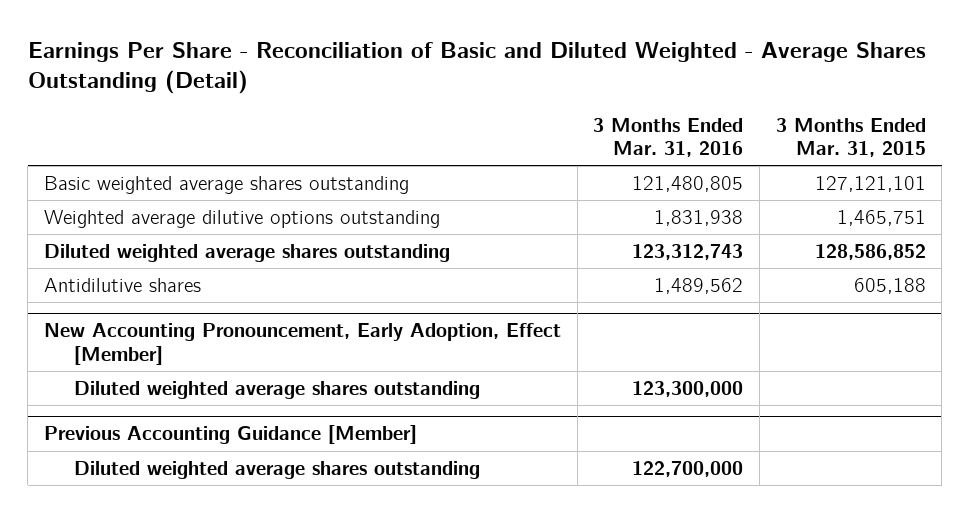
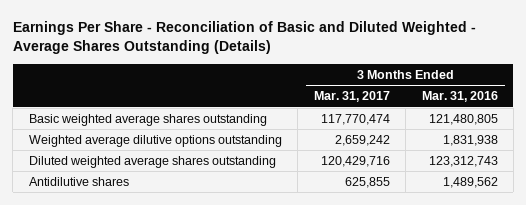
- Earnings Per Share - Reconciliation of Basic and Diluted Weighted - Average Shares Outstanding (Detail)
+ Earnings Per Share - Reconciliation of Basic and Diluted Weighted - Average Shares Outstanding (Details)
- | 3 Months Ended Mar. 31, 2016 | 3 Months Ended Mar. 31, 2015
+ | 3 Months Ended Mar. 31, 2017 | 3 Months Ended Mar. 31, 2016
- New Accounting Pronouncement, Early Adoption, Effect [Member]
- Diluted weighted average shares outstanding | 123,300,000 |
- Previous Accounting Guidance [Member]
- Diluted weighted average shares outstanding | 122,700,000 |

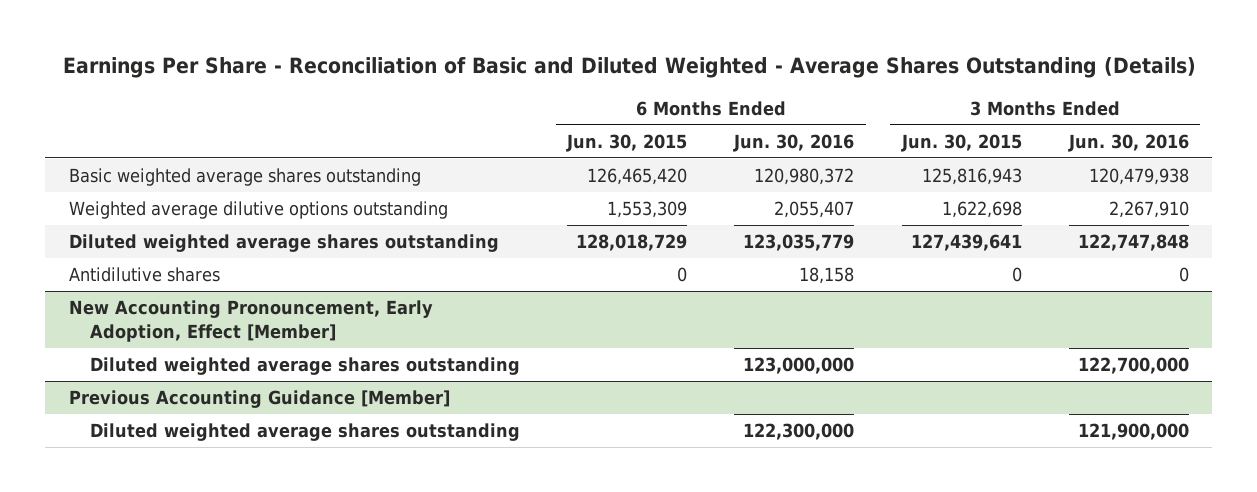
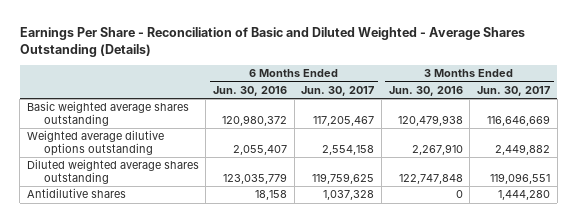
- | 6 Months Ended Jun. 30, 2015 | 6 Months Ended Jun. 30, 2016 | 3 Months Ended Jun. 30, 2015 | 3 Months Ended Jun. 30, 2016
+ | 6 Months Ended Jun. 30, 2016 | 6 Months Ended Jun. 30, 2017 | 3 Months Ended Jun. 30, 2016 | 3 Months Ended Jun. 30, 2017
- New Accounting Pronouncement, Early Adoption, Effect [Member]
- Diluted weighted average shares outstanding | | 123,000,000 | | 122,700,000
- Previous Accounting Guidance [Member]
- Diluted weighted average shares outstanding | | 122,300,000 | | 121,900,000

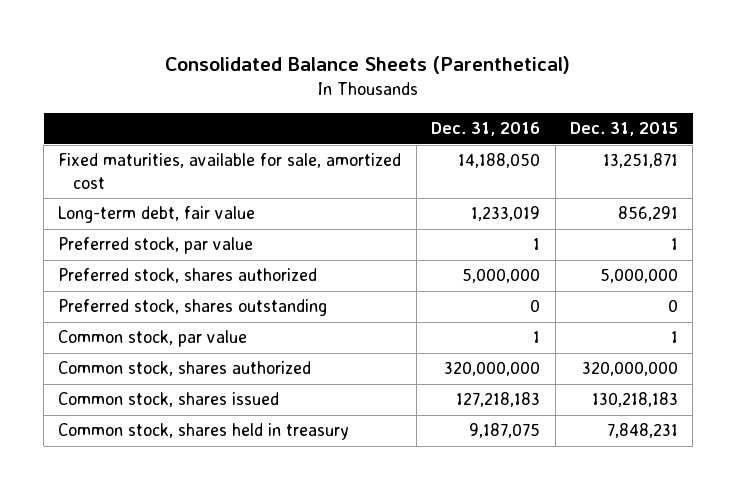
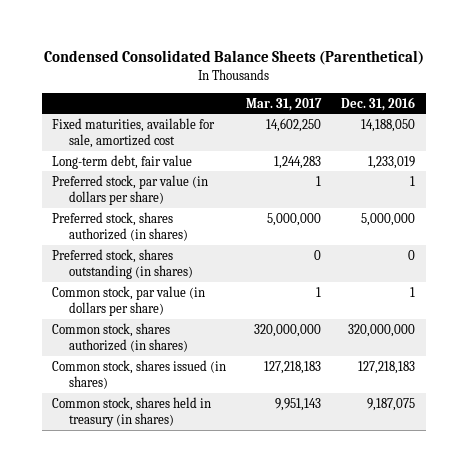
- Consolidated Balance Sheets (Parenthetical)
+ Condensed Consolidated Balance Sheets (Parenthetical)
- | Dec. 31, 2016 | Dec. 31, 2015
+ | Mar. 31, 2017 | Dec. 31, 2016
- Preferred stock, par value | 1 | 1
- Preferred stock, shares authorized | 5,000,000 | 5,000,000
- Preferred stock, shares outstanding | 0 | 0
- Common stock, par value | 1 | 1
- Common stock, shares authorized | 320,000,000 | 320,000,000
- Common stock, shares issued | 127,218,183 | 130,218,183
- Common stock, shares held in treasury | 9,187,075 | 7,848,231
+ Preferred stock, par value (in dollars per share) | 1 | 1
+ Preferred stock, shares authorized (in shares) | 5,000,000 | 5,000,000
+ Preferred stock, shares outstanding (in shares) | 0 | 0
+ Common stock, par value (in dollars per share) | 1 | 1
+ Common stock, shares authorized (in shares) | 320,000,000 | 320,000,000
+ Common stock, shares issued (in shares) | 127,218,183 | 127,218,183
+ Common stock, shares held in treasury (in shares) | 9,951,143 | 9,187,075

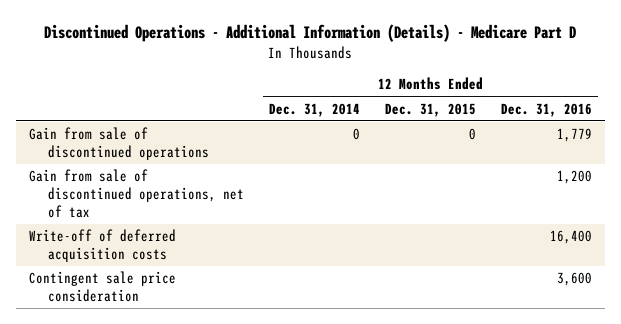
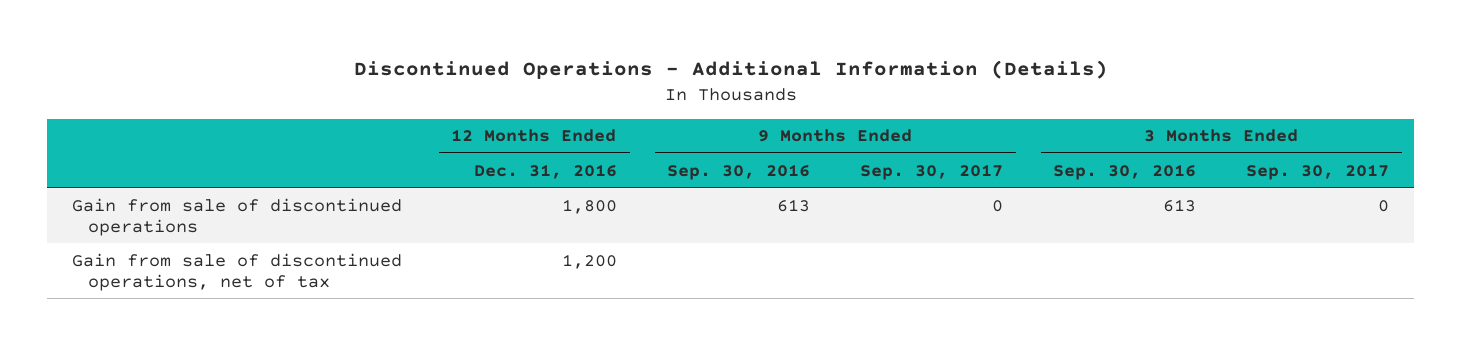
- Discontinued Operations - Additional Information (Details) - Medicare Part D
+ Discontinued Operations - Additional Information (Details)
- | 12 Months Ended Dec. 31, 2014 | 12 Months Ended Dec. 31, 2015 | 12 Months Ended Dec. 31, 2016
+ | 12 Months Ended Dec. 31, 2016 | 9 Months Ended Sep. 30, 2016 | 9 Months Ended Sep. 30, 2017 | 3 Months Ended Sep. 30, 2016 | 3 Months Ended Sep. 30, 2017
- Gain from sale of discontinued operations | 0 | 0 | 1,779
+ Gain from sale of discontinued operations | 1,800 | 613 | 0 | 613 | 0
- Write-off of deferred acquisition costs | | | 16,400
- Contingent sale price consideration | | | 3,600

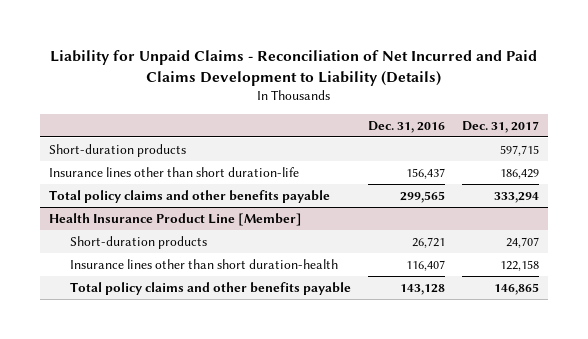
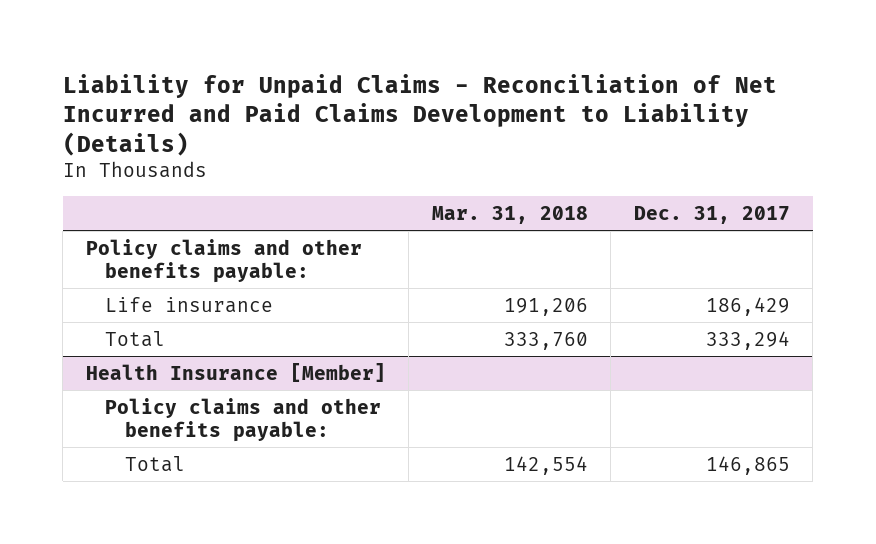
- | Dec. 31, 2016 | Dec. 31, 2017
+ | Mar. 31, 2018 | Dec. 31, 2017
- Short-duration products | | 597,715
- Insurance lines other than short duration-life | 156,437 | 186,429
- Total policy claims and other benefits payable | 299,565 | 333,294
- Health Insurance Product Line [Member]
- Short-duration products | 26,721 | 24,707
- Insurance lines other than short duration-health | 116,407 | 122,158
- Total policy claims and other benefits payable | 143,128 | 146,865
+ Policy claims and other benefits payable:
+ Life insurance | 191,206 | 186,429
+ Total | 333,760 | 333,294
+ Health Insurance [Member]
+ Policy claims and other benefits payable:
+ Total | 142,554 | 146,865

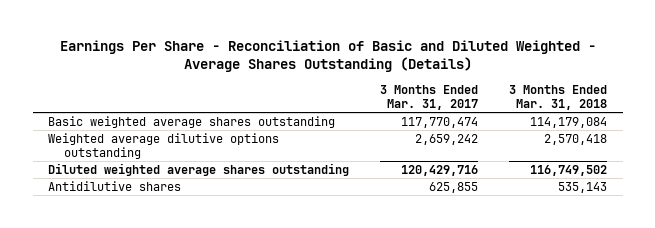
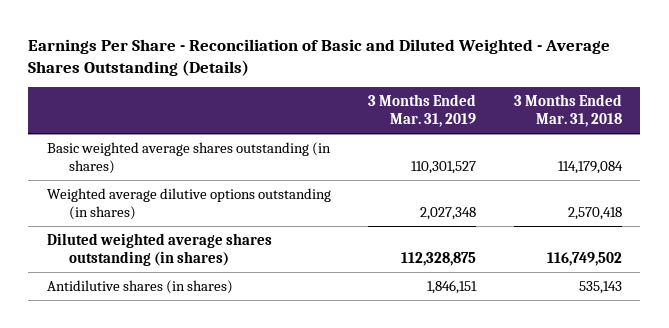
- | 3 Months Ended Mar. 31, 2017 | 3 Months Ended Mar. 31, 2018
+ | 3 Months Ended Mar. 31, 2019 | 3 Months Ended Mar. 31, 2018
- Basic weighted average shares outstanding | 117,770,474 | 114,179,084
- Weighted average dilutive options outstanding | 2,659,242 | 2,570,418
- Diluted weighted average shares outstanding | 120,429,716 | 116,749,502
- Antidilutive shares | 625,855 | 535,143
+ Basic weighted average shares outstanding (in shares) | 110,301,527 | 114,179,084
+ Weighted average dilutive options outstanding (in shares) | 2,027,348 | 2,570,418
+ Diluted weighted average shares outstanding (in shares) | 112,328,875 | 116,749,502
+ Antidilutive shares (in shares) | 1,846,151 | 535,143

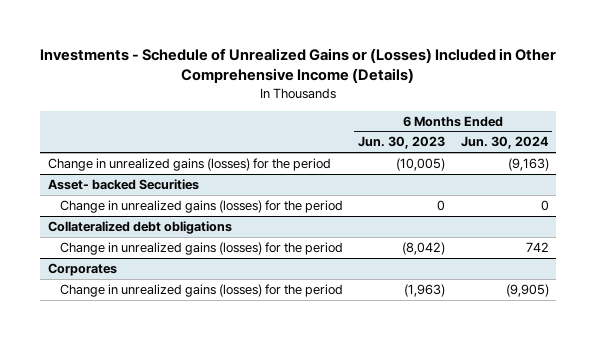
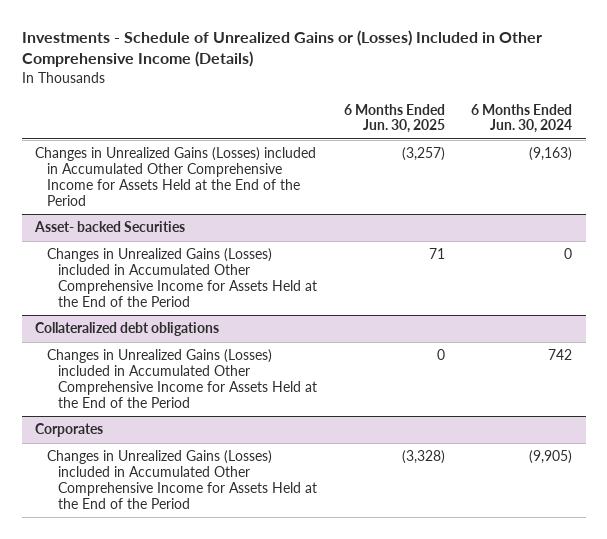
- | 6 Months Ended Jun. 30, 2023 | 6 Months Ended Jun. 30, 2024
+ | 6 Months Ended Jun. 30, 2025 | 6 Months Ended Jun. 30, 2024
- Change in unrealized gains (losses) for the period | (10,005) | (9,163)
+ Changes in Unrealized Gains (Losses) included in Accumulated Other Comprehensive Income for Assets Held at the End of the Period | (3,257) | (9,163)
@ Asset- backed Securities
- Change in unrealized gains (losses) for the period | 0 | 0
+ Changes in Unrealized Gains (Losses) included in Accumulated Other Comprehensive Income for Assets Held at the End of the Period | 71 | 0
@ Collateralized debt obligations
- Change in unrealized gains (losses) for the period | (8,042) | 742
+ Changes in Unrealized Gains (Losses) included in Accumulated Other Comprehensive Income for Assets Held at the End of the Period | 0 | 742
@ Corporates
- Change in unrealized gains (losses) for the period | (1,963) | (9,905)
+ Changes in Unrealized Gains (Losses) included in Accumulated Other Comprehensive Income for Assets Held at the End of the Period | (3,328) | (9,905)

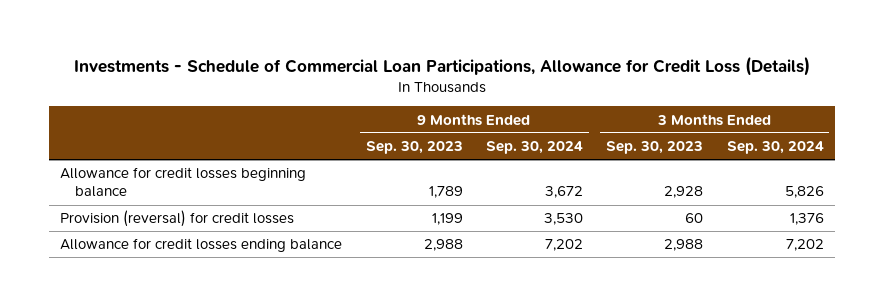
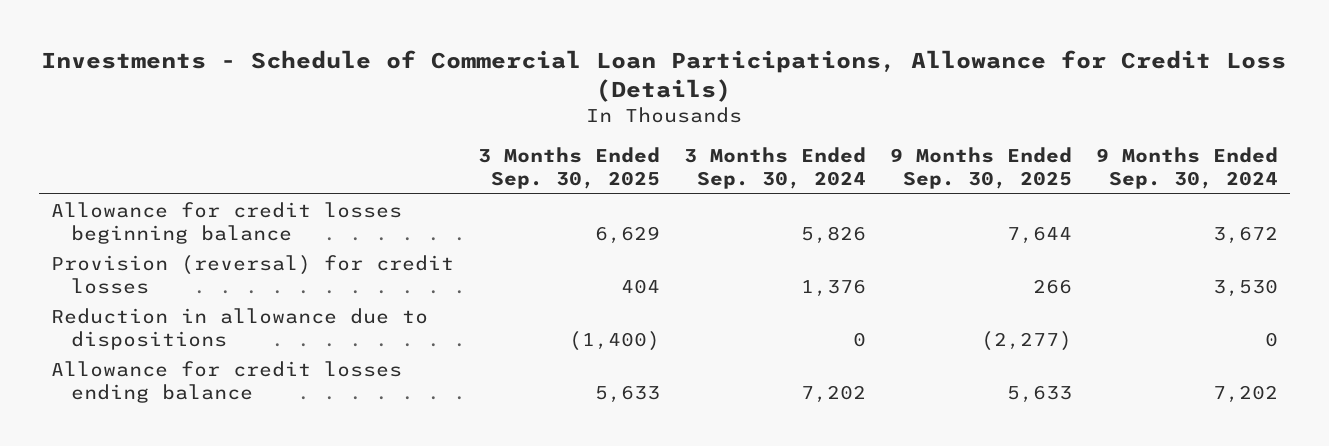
- | 9 Months Ended Sep. 30, 2023 | 9 Months Ended Sep. 30, 2024 | 3 Months Ended Sep. 30, 2023 | 3 Months Ended Sep. 30, 2024
+ | 3 Months Ended Sep. 30, 2025 | 3 Months Ended Sep. 30, 2024 | 9 Months Ended Sep. 30, 2025 | 9 Months Ended Sep. 30, 2024
+ Reduction in allowance due to dispositions | (1,400) | 0 | (2,277) | 0

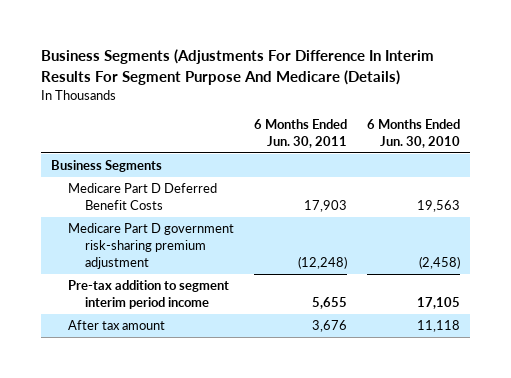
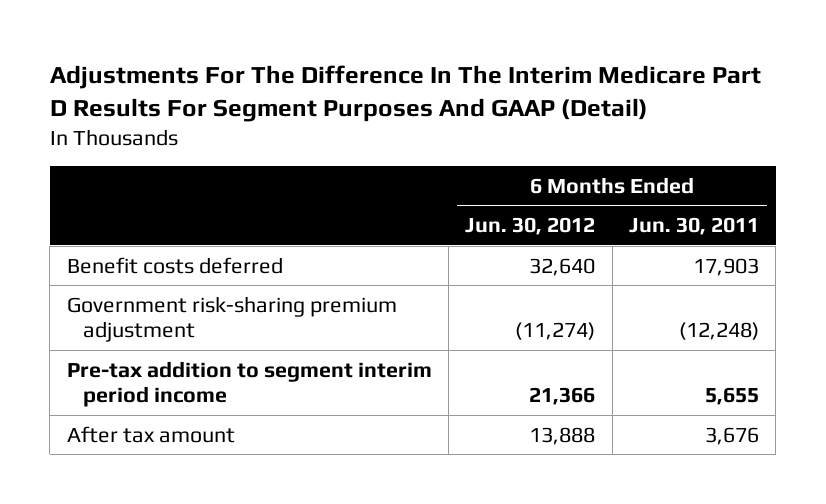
- Business Segments (Adjustments For Difference In Interim Results For Segment Purpose And Medicare (Details)
+ Adjustments For The Difference In The Interim Medicare Part D Results For Segment Purposes And GAAP (Detail)
- | 6 Months Ended Jun. 30, 2011 | 6 Months Ended Jun. 30, 2010
+ | 6 Months Ended Jun. 30, 2012 | 6 Months Ended Jun. 30, 2011
- Business Segments
- Medicare Part D Deferred Benefit Costs | 17,903 | 19,563
- Medicare Part D government risk-sharing premium adjustment | (12,248) | (2,458)
+ Benefit costs deferred | 32,640 | 17,903
+ Government risk-sharing premium adjustment | (11,274) | (12,248)

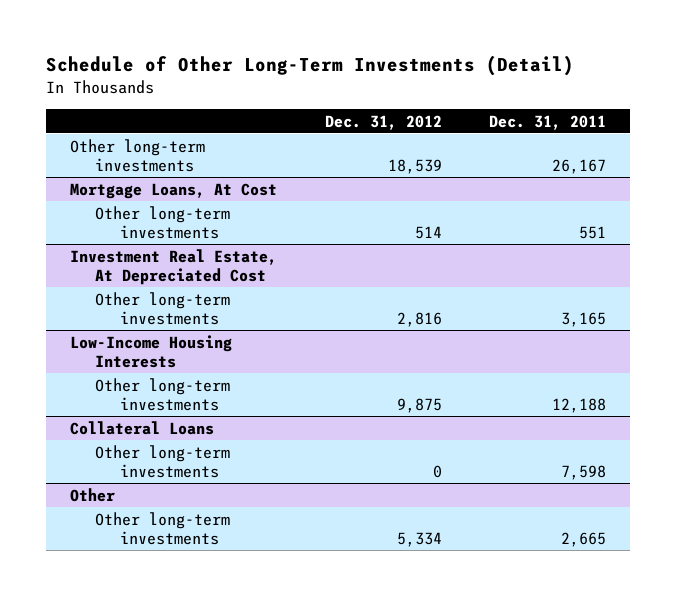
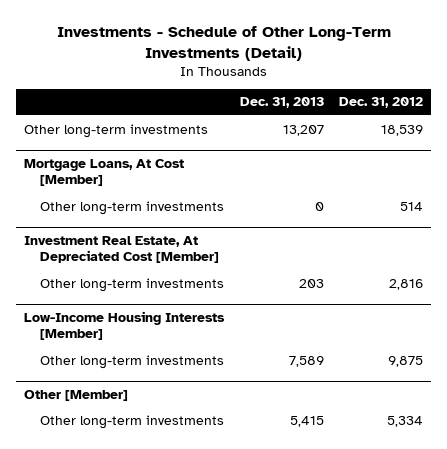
- Schedule of Other Long-Term Investments (Detail)
+ Investments - Schedule of Other Long-Term Investments (Detail)
- | Dec. 31, 2012 | Dec. 31, 2011
+ | Dec. 31, 2013 | Dec. 31, 2012
- Mortgage Loans, At Cost
+ Mortgage Loans, At Cost [Member]
- Investment Real Estate, At Depreciated Cost
+ Investment Real Estate, At Depreciated Cost [Member]
- Low-Income Housing Interests
+ Low-Income Housing Interests [Member]
- Collateral Loans
- Other long-term investments | 0 | 7,598
- Other
+ Other [Member]

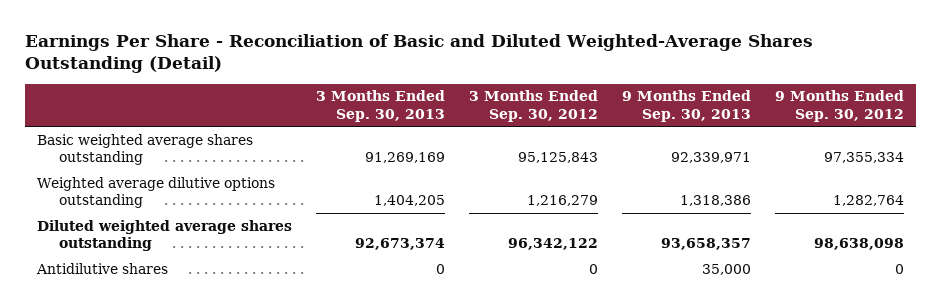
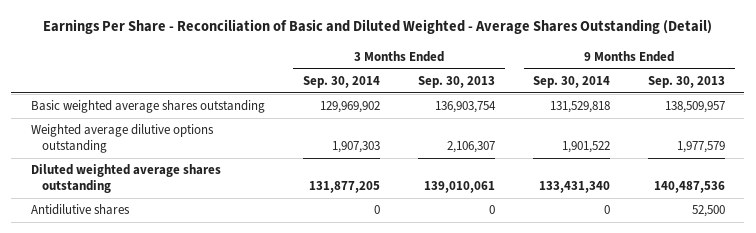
- Earnings Per Share - Reconciliation of Basic and Diluted Weighted-Average Shares Outstanding (Detail)
+ Earnings Per Share - Reconciliation of Basic and Diluted Weighted - Average Shares Outstanding (Detail)
- | 3 Months Ended Sep. 30, 2013 | 3 Months Ended Sep. 30, 2012 | 9 Months Ended Sep. 30, 2013 | 9 Months Ended Sep. 30, 2012
+ | 3 Months Ended Sep. 30, 2014 | 3 Months Ended Sep. 30, 2013 | 9 Months Ended Sep. 30, 2014 | 9 Months Ended Sep. 30, 2013
- Basic weighted average shares outstanding | 91,269,169 | 95,125,843 | 92,339,971 | 97,355,334
- Weighted average dilutive options outstanding | 1,404,205 | 1,216,279 | 1,318,386 | 1,282,764
- Diluted weighted average shares outstanding | 92,673,374 | 96,342,122 | 93,658,357 | 98,638,098
- Antidilutive shares | 0 | 0 | 35,000 | 0
+ Basic weighted average shares outstanding | 129,969,902 | 136,903,754 | 131,529,818 | 138,509,957
+ Weighted average dilutive options outstanding | 1,907,303 | 2,106,307 | 1,901,522 | 1,977,579
+ Diluted weighted average shares outstanding | 131,877,205 | 139,010,061 | 133,431,340 | 140,487,536
+ Antidilutive shares | 0 | 0 | 0 | 52,500

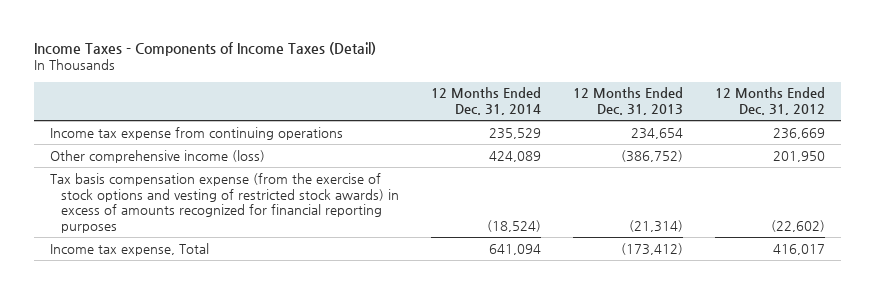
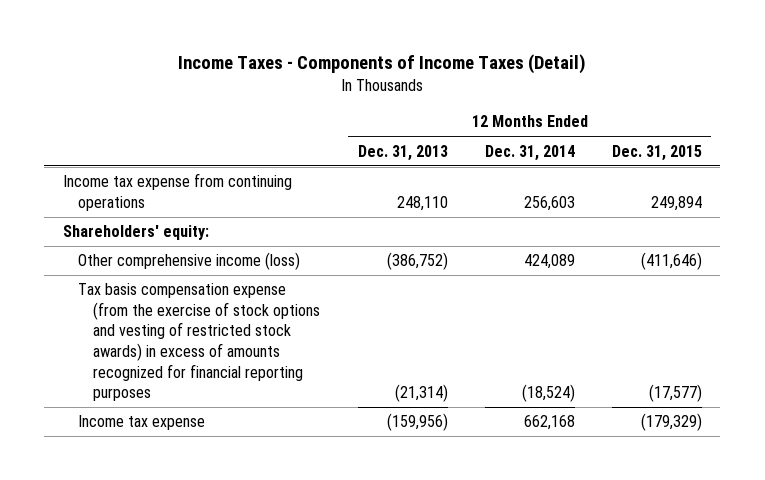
- | 12 Months Ended Dec. 31, 2014 | 12 Months Ended Dec. 31, 2013 | 12 Months Ended Dec. 31, 2012
+ | 12 Months Ended Dec. 31, 2013 | 12 Months Ended Dec. 31, 2014 | 12 Months Ended Dec. 31, 2015
- Income tax expense from continuing operations | 235,529 | 234,654 | 236,669
+ Income tax expense from continuing operations | 248,110 | 256,603 | 249,894
+ Shareholders' equity:
- Income tax expense, Total | 641,094 | (173,412) | 416,017
+ Income tax expense | (159,956) | 662,168 | (179,329)

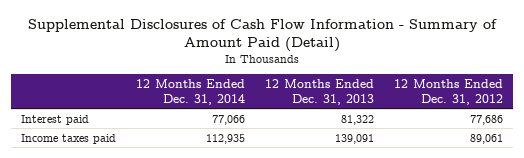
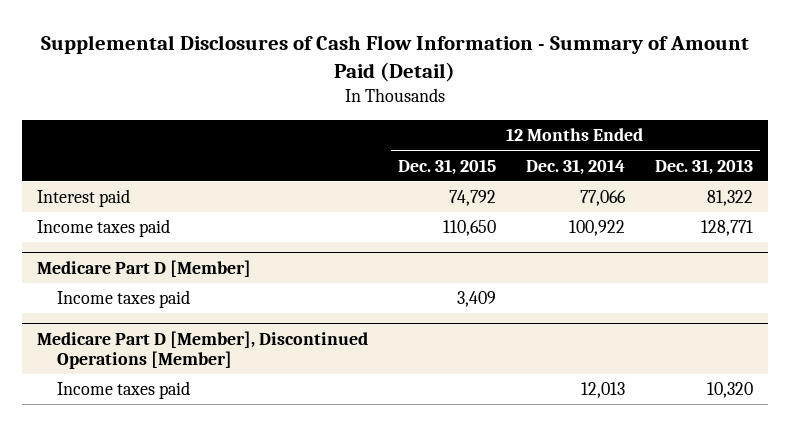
- | 12 Months Ended Dec. 31, 2014 | 12 Months Ended Dec. 31, 2013 | 12 Months Ended Dec. 31, 2012
+ | 12 Months Ended Dec. 31, 2015 | 12 Months Ended Dec. 31, 2014 | 12 Months Ended Dec. 31, 2013
- Income taxes paid | 112,935 | 139,091 | 89,061
+ Income taxes paid | 110,650 | 100,922 | 128,771
+ Medicare Part D [Member]
+ Income taxes paid | 3,409 | |
+ Medicare Part D [Member], Discontinued Operations [Member]
+ Income taxes paid | | 12,013 | 10,320

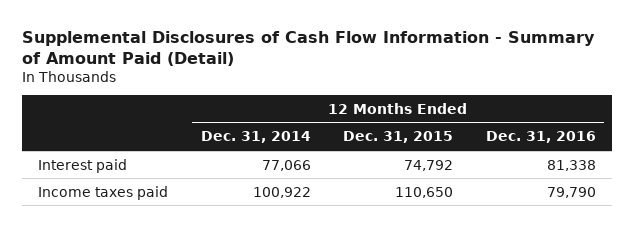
- | 12 Months Ended Dec. 31, 2015 | 12 Months Ended Dec. 31, 2014 | 12 Months Ended Dec. 31, 2013
+ | 12 Months Ended Dec. 31, 2014 | 12 Months Ended Dec. 31, 2015 | 12 Months Ended Dec. 31, 2016
- Medicare Part D [Member]
- Income taxes paid | 3,409 | |
- Medicare Part D [Member], Discontinued Operations [Member]
- Income taxes paid | | 12,013 | 10,320

